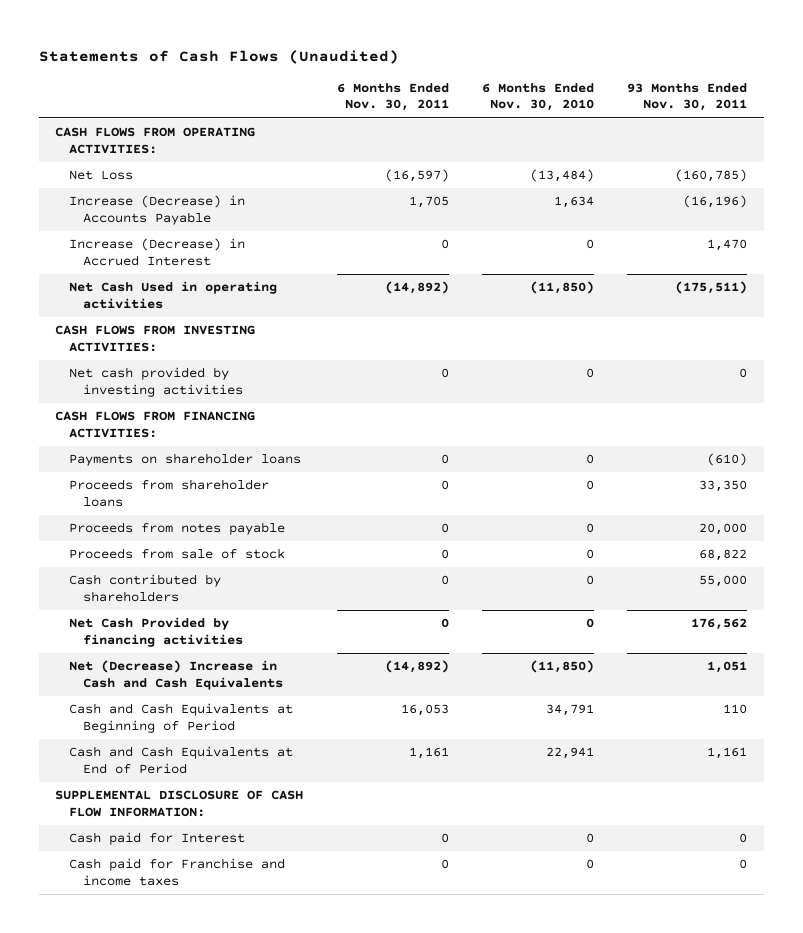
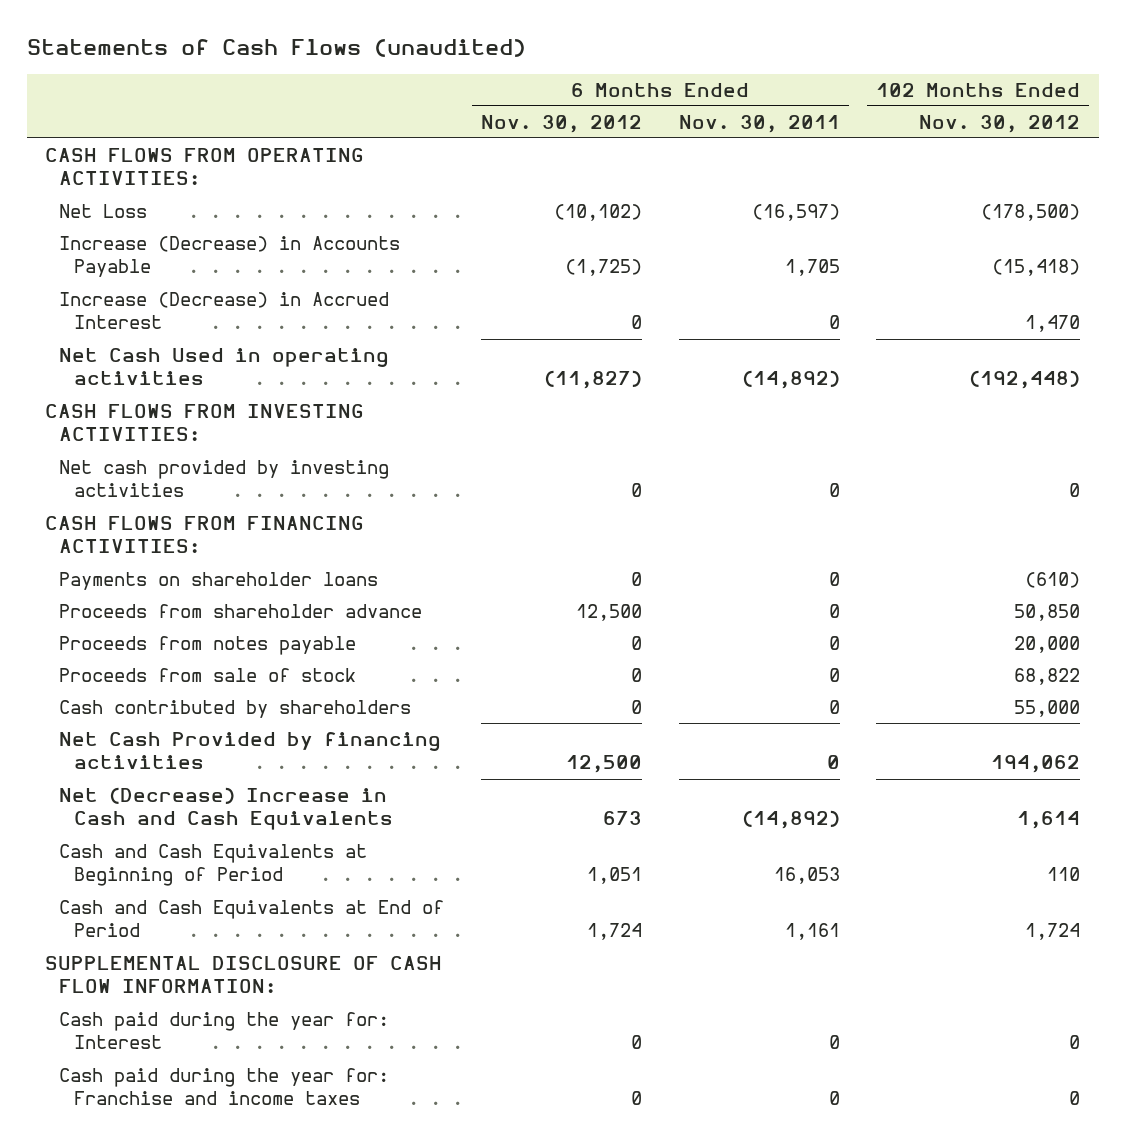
- Statements of Cash Flows (Unaudited)
+ Statements of Cash Flows (unaudited)
- | 6 Months Ended Nov. 30, 2011 | 6 Months Ended Nov. 30, 2010 | 93 Months Ended Nov. 30, 2011
+ | 6 Months Ended Nov. 30, 2012 | 6 Months Ended Nov. 30, 2011 | 102 Months Ended Nov. 30, 2012
- Proceeds from shareholder loans | 0 | 0 | 33,350
+ Proceeds from shareholder advance | 12,500 | 0 | 50,850
- Cash paid for Interest | 0 | 0 | 0
- Cash paid for Franchise and income taxes | 0 | 0 | 0
+ Cash paid during the year for: Interest | 0 | 0 | 0
+ Cash paid during the year for: Franchise and income taxes | 0 | 0 | 0

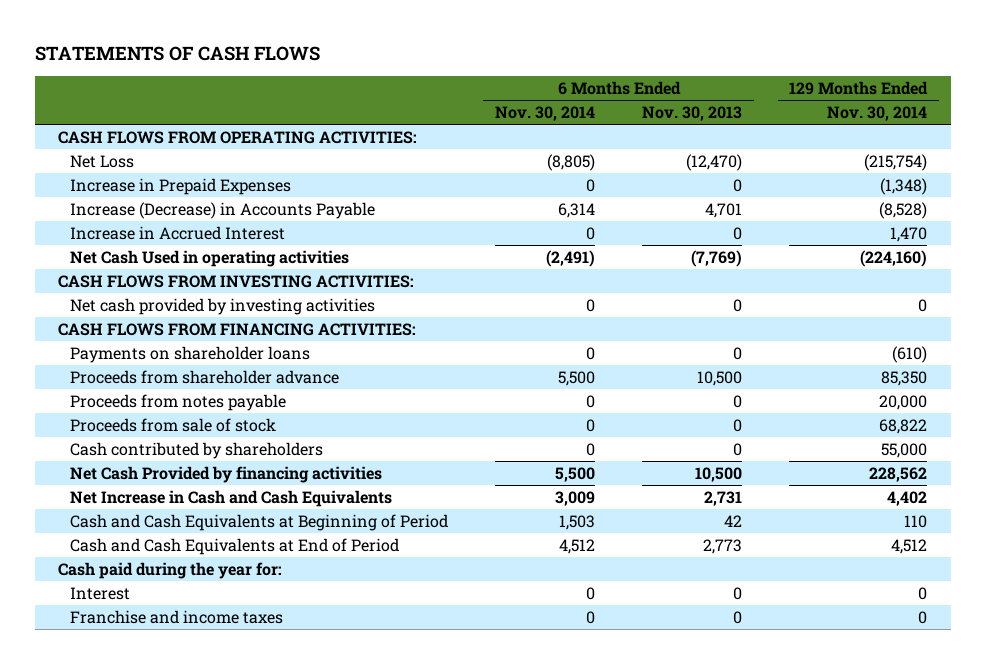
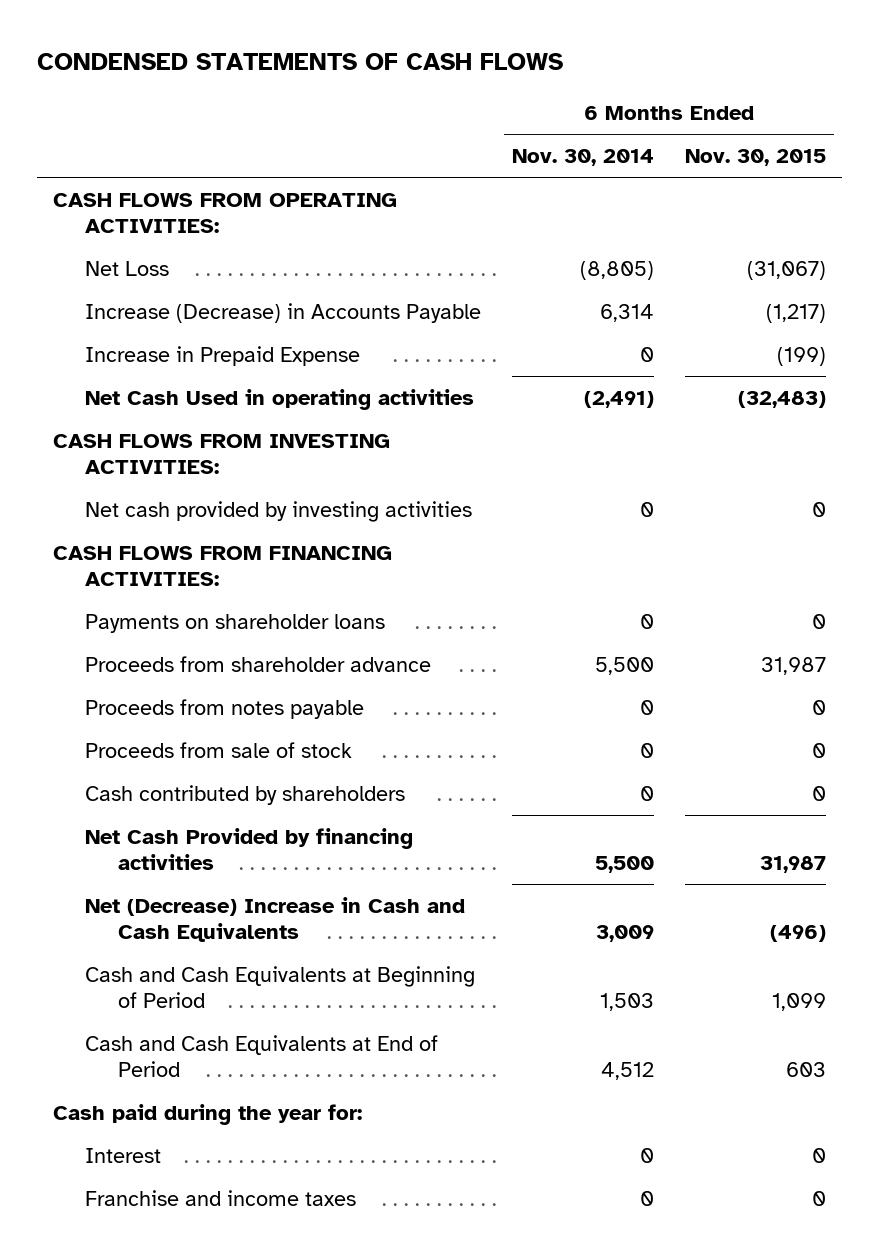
- STATEMENTS OF CASH FLOWS
+ CONDENSED STATEMENTS OF CASH FLOWS
- | 6 Months Ended Nov. 30, 2014 | 6 Months Ended Nov. 30, 2013 | 129 Months Ended Nov. 30, 2014
+ | 6 Months Ended Nov. 30, 2014 | 6 Months Ended Nov. 30, 2015
- Increase in Prepaid Expenses | 0 | 0 | (1,348)
- Increase in Accrued Interest | 0 | 0 | 1,470
+ Increase in Prepaid Expense | 0 | (199)
- Net Increase in Cash and Cash Equivalents | 3,009 | 2,731 | 4,402
+ Net (Decrease) Increase in Cash and Cash Equivalents | 3,009 | (496)

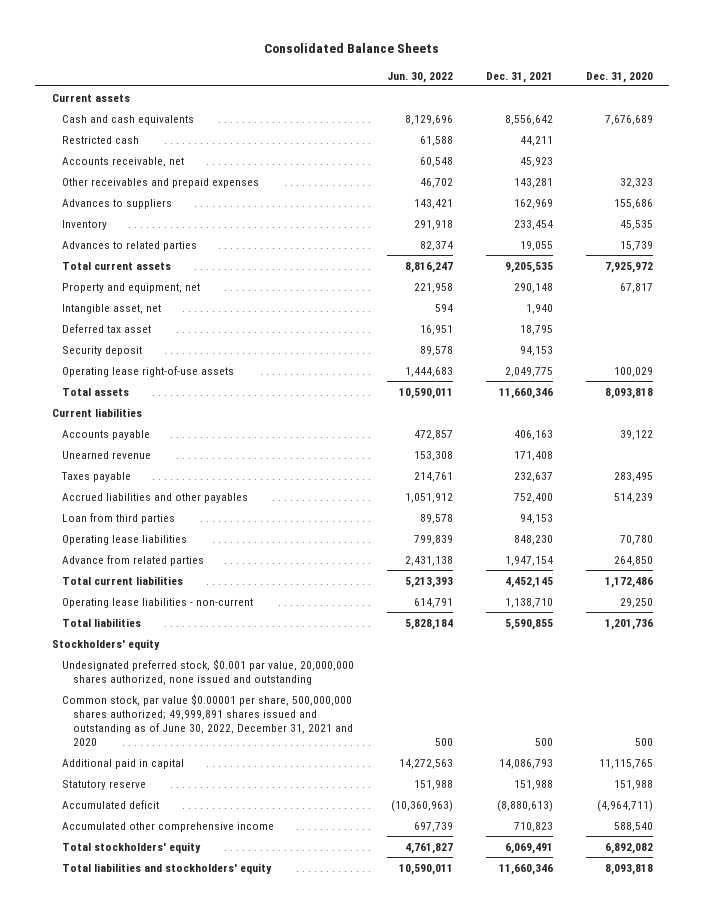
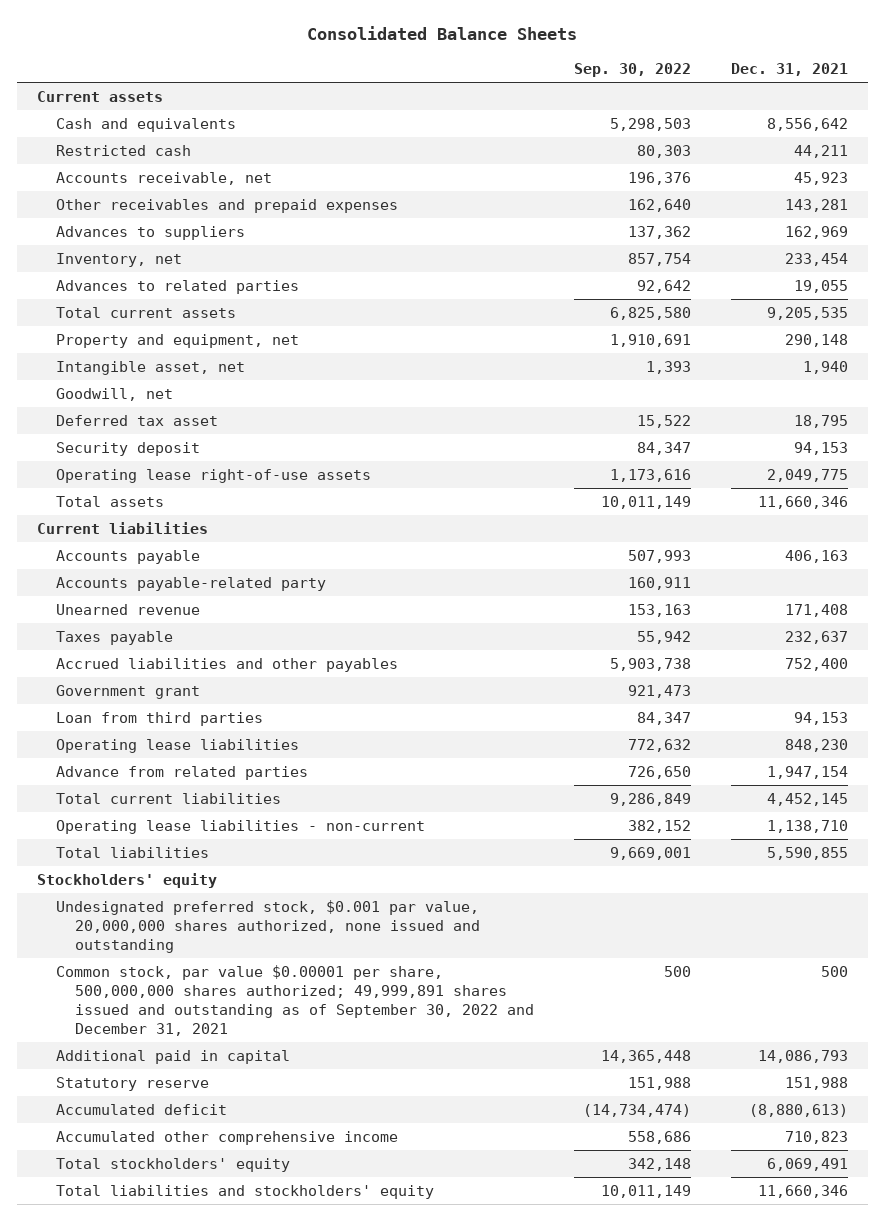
- | Jun. 30, 2022 | Dec. 31, 2021 | Dec. 31, 2020
+ | Sep. 30, 2022 | Dec. 31, 2021
- Cash and cash equivalents | 8,129,696 | 8,556,642 | 7,676,689
+ Cash and equivalents | 5,298,503 | 8,556,642
- Inventory | 291,918 | 233,454 | 45,535
+ Inventory, net | 857,754 | 233,454
+ Goodwill, net
+ Accounts payable-related party | 160,911 |
+ Government grant | 921,473 |
- Common stock, par value $0.00001 per share, 500,000,000 shares authorized; 49,999,891 shares issued and outstanding as of June 30, 2022, December 31, 2021 and 2020 | 500 | 500 | 500
+ Common stock, par value $0.00001 per share, 500,000,000 shares authorized; 49,999,891 shares issued and outstanding as of September 30, 2022 and December 31, 2021 | 500 | 500

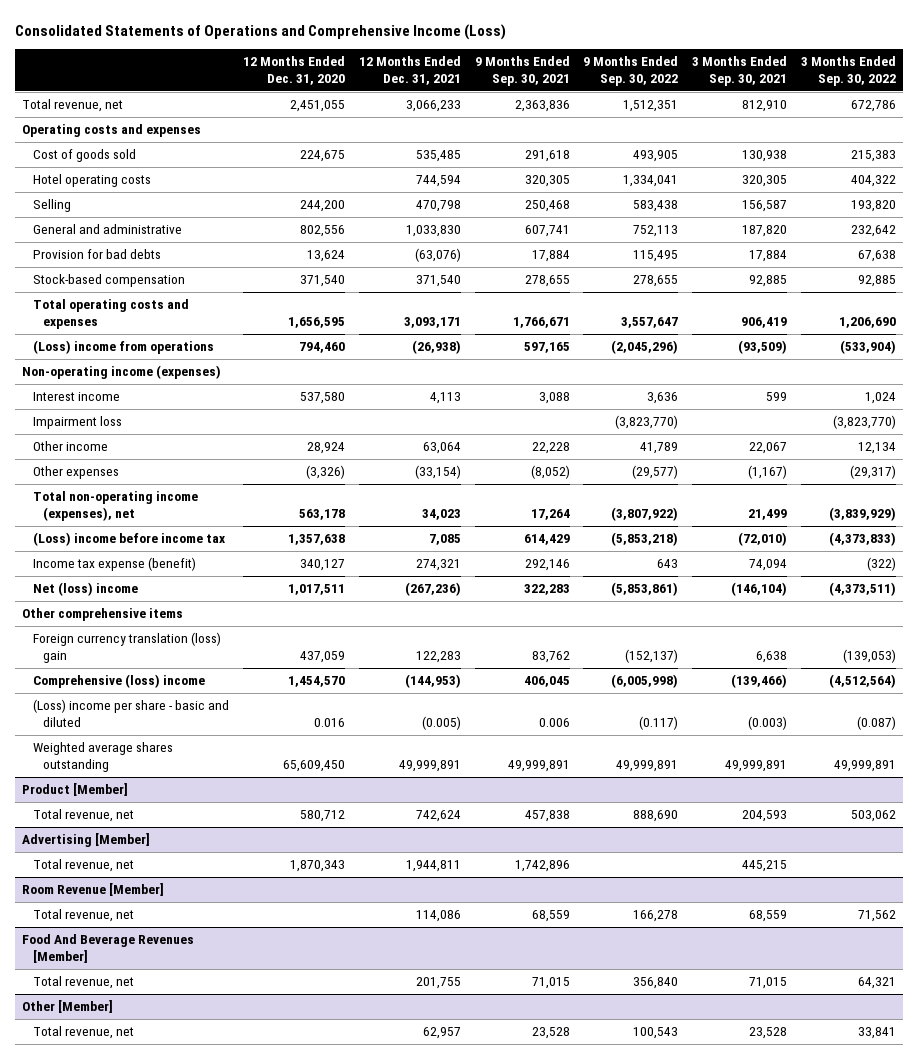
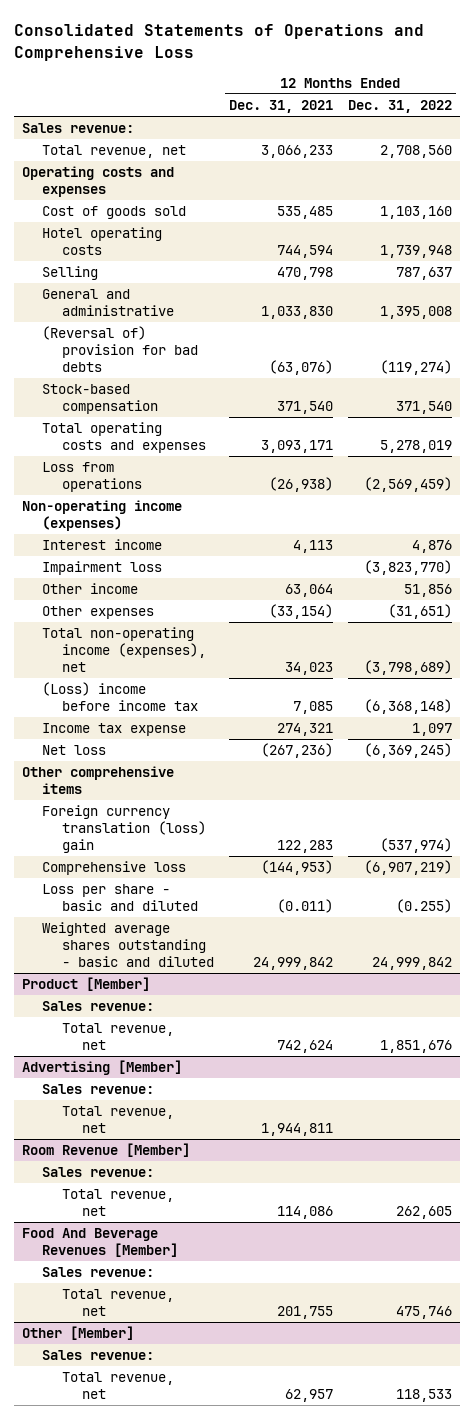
- Consolidated Statements of Operations and Comprehensive Income (Loss)
+ Consolidated Statements of Operations and Comprehensive Loss
- | 12 Months Ended Dec. 31, 2020 | 12 Months Ended Dec. 31, 2021 | 9 Months Ended Sep. 30, 2021 | 9 Months Ended Sep. 30, 2022 | 3 Months Ended Sep. 30, 2021 | 3 Months Ended Sep. 30, 2022
+ | 12 Months Ended Dec. 31, 2021 | 12 Months Ended Dec. 31, 2022
+ Sales revenue:
- Provision for bad debts | 13,624 | (63,076) | 17,884 | 115,495 | 17,884 | 67,638
+ (Reversal of) provision for bad debts | (63,076) | (119,274)
- (Loss) income from operations | 794,460 | (26,938) | 597,165 | (2,045,296) | (93,509) | (533,904)
+ Loss from operations | (26,938) | (2,569,459)
- Income tax expense (benefit) | 340,127 | 274,321 | 292,146 | 643 | 74,094 | (322)
- Net (loss) income | 1,017,511 | (267,236) | 322,283 | (5,853,861) | (146,104) | (4,373,511)
+ Income tax expense | 274,321 | 1,097
+ Net loss | (267,236) | (6,369,245)
- Comprehensive (loss) income | 1,454,570 | (144,953) | 406,045 | (6,005,998) | (139,466) | (4,512,564)
- (Loss) income per share - basic and diluted | 0.016 | (0.005) | 0.006 | (0.117) | (0.003) | (0.087)
- Weighted average shares outstanding | 65,609,450 | 49,999,891 | 49,999,891 | 49,999,891 | 49,999,891 | 49,999,891
+ Comprehensive loss | (144,953) | (6,907,219)
+ Loss per share - basic and diluted | (0.011) | (0.255)
+ Weighted average shares outstanding - basic and diluted | 24,999,842 | 24,999,842
@ Product [Member]
+ Sales revenue:
@ Advertising [Member]
+ Sales revenue:
@ Room Revenue [Member]
+ Sales revenue:
@ Food And Beverage Revenues [Member]
+ Sales revenue:
@ Other [Member]
+ Sales revenue:

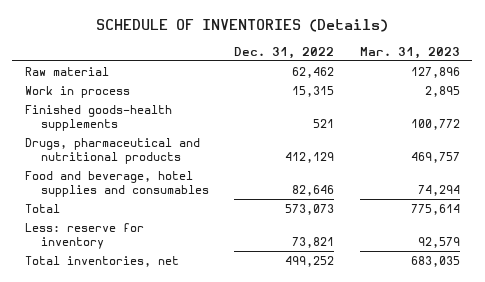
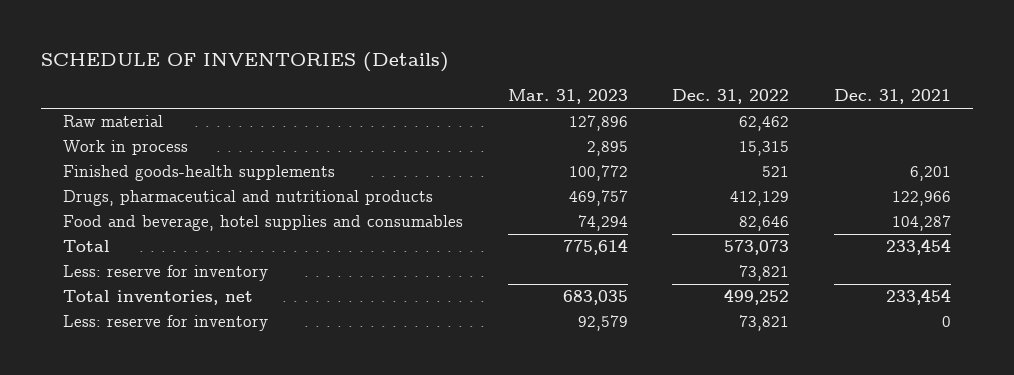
- | Dec. 31, 2022 | Mar. 31, 2023
+ | Mar. 31, 2023 | Dec. 31, 2022 | Dec. 31, 2021
+ Less: reserve for inventory | | 73,821 |
moved down: Less: reserve for inventory | 92,579 | 73,821 | 0

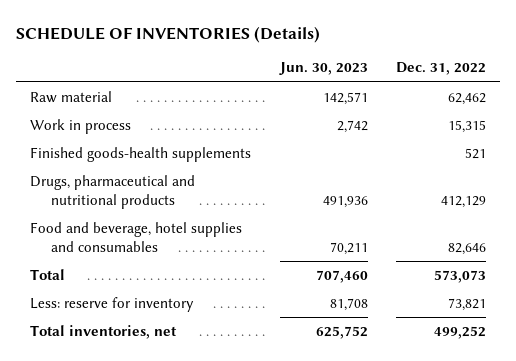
- | Mar. 31, 2023 | Dec. 31, 2022 | Dec. 31, 2021
+ | Jun. 30, 2023 | Dec. 31, 2022
- Less: reserve for inventory | 92,579 | 73,821 | 0

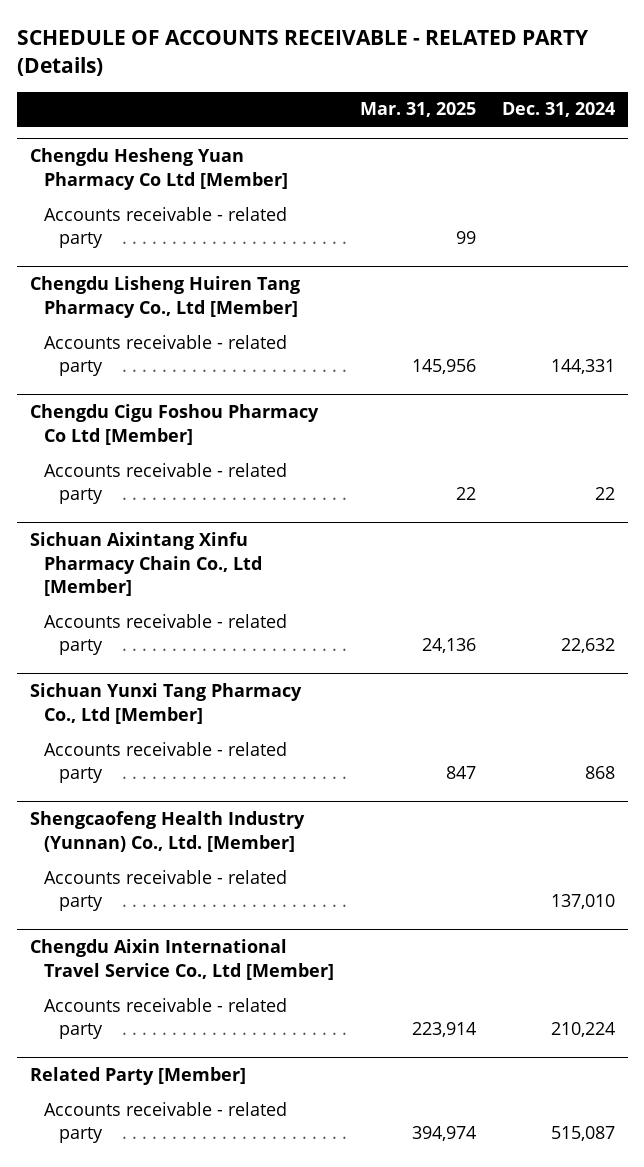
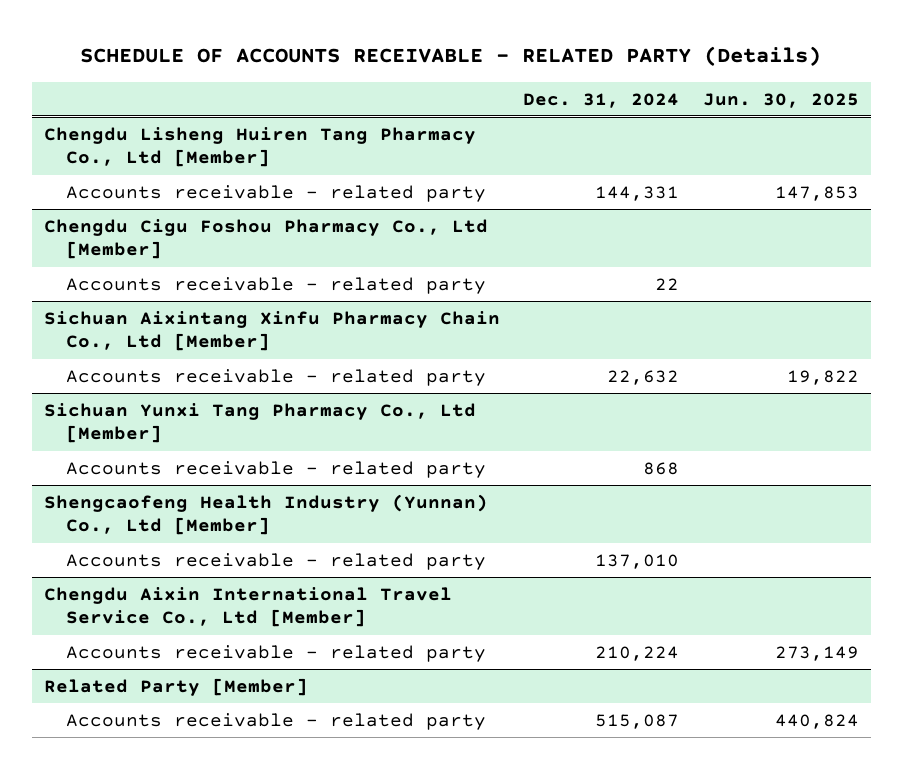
- | Mar. 31, 2025 | Dec. 31, 2024
+ | Dec. 31, 2024 | Jun. 30, 2025
- Chengdu Hesheng Yuan Pharmacy Co Ltd [Member]
- Accounts receivable - related party | 99 |
- Chengdu Cigu Foshou Pharmacy Co Ltd [Member]
+ Chengdu Cigu Foshou Pharmacy Co., Ltd [Member]
- Shengcaofeng Health Industry (Yunnan) Co., Ltd. [Member]
+ Shengcaofeng Health Industry (Yunnan) Co., Ltd [Member]

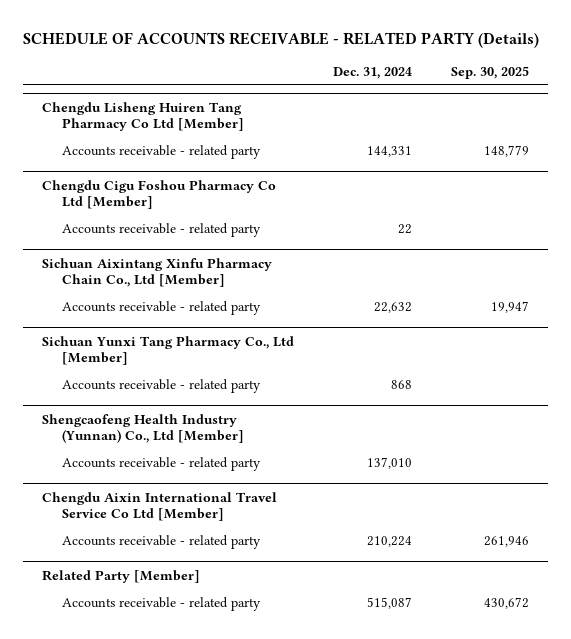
- | Dec. 31, 2024 | Jun. 30, 2025
+ | Dec. 31, 2024 | Sep. 30, 2025
- Chengdu Lisheng Huiren Tang Pharmacy Co., Ltd [Member]
+ Chengdu Lisheng Huiren Tang Pharmacy Co Ltd [Member]
- Chengdu Cigu Foshou Pharmacy Co., Ltd [Member]
+ Chengdu Cigu Foshou Pharmacy Co Ltd [Member]
- Chengdu Aixin International Travel Service Co., Ltd [Member]
+ Chengdu Aixin International Travel Service Co Ltd [Member]

